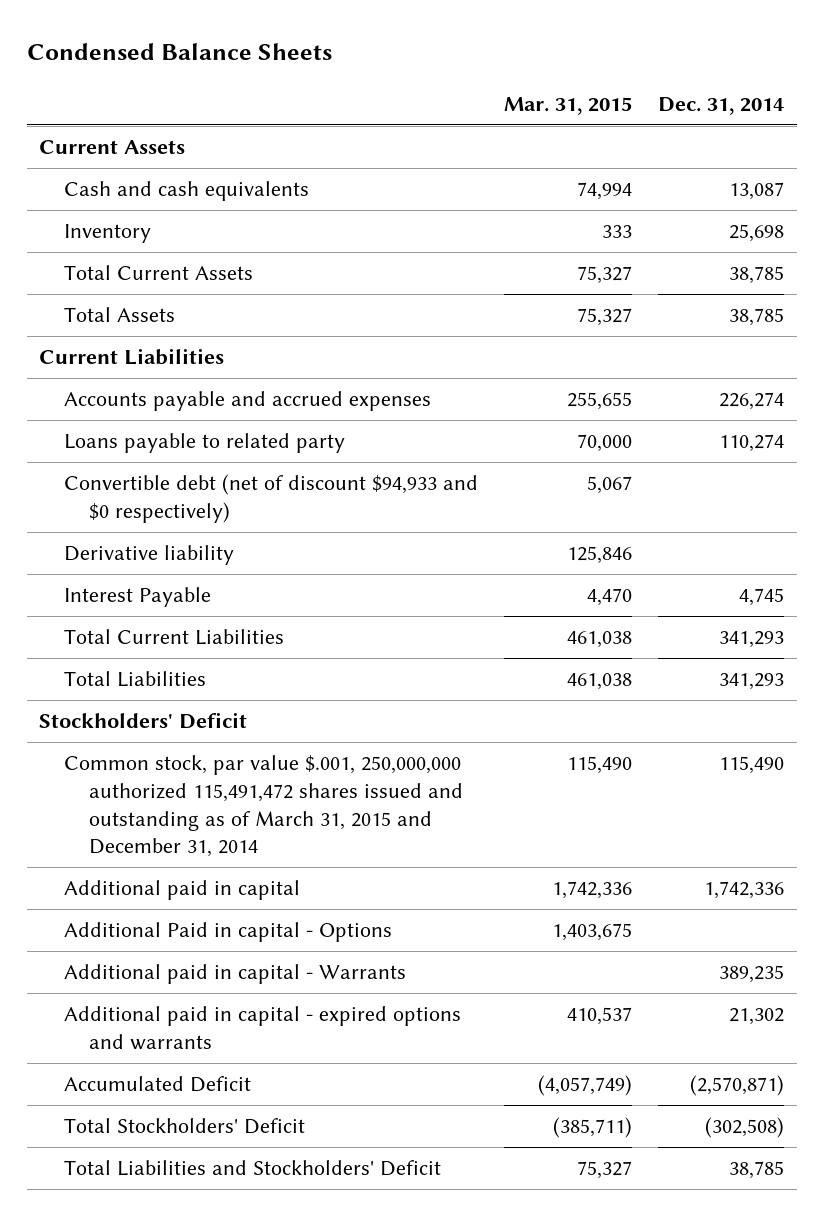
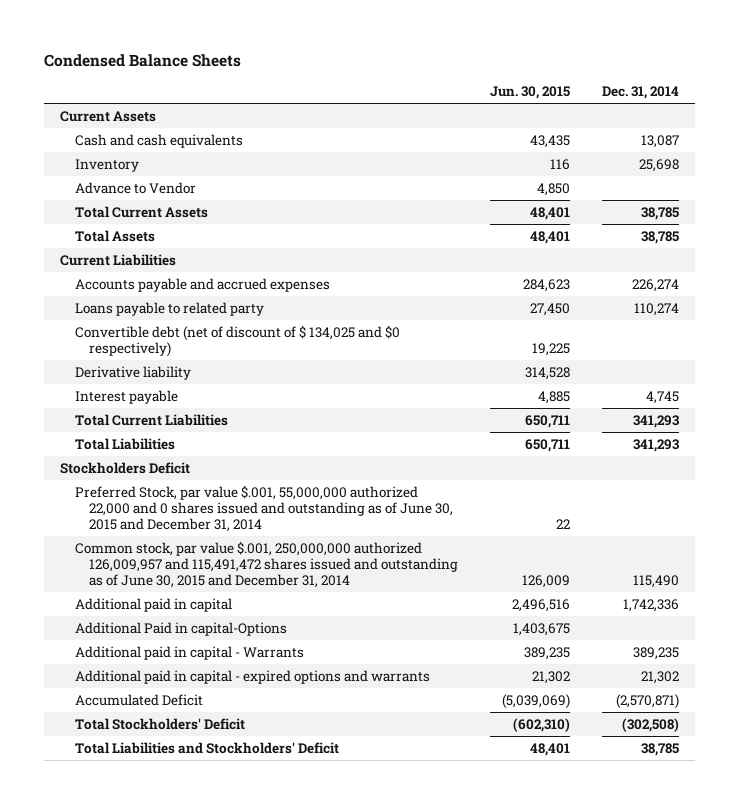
- | Mar. 31, 2015 | Dec. 31, 2014
+ | Jun. 30, 2015 | Dec. 31, 2014
+ Advance to Vendor | 4,850 |
- Convertible debt (net of discount $94,933 and $0 respectively) | 5,067 |
+ Convertible debt (net of discount of $ 134,025 and $0 respectively) | 19,225 |
- Interest Payable | 4,470 | 4,745
+ Interest payable | 4,885 | 4,745
- Stockholders' Deficit
- Common stock, par value $.001, 250,000,000 authorized 115,491,472 shares issued and outstanding as of March 31, 2015 and December 31, 2014 | 115,490 | 115,490
+ Stockholders Deficit
+ Preferred Stock, par value $.001, 55,000,000 authorized 22,000 and 0 shares issued and outstanding as of June 30, 2015 and December 31, 2014 | 22 |
+ Common stock, par value $.001, 250,000,000 authorized 126,009,957 and 115,491,472 shares issued and outstanding as of June 30, 2015 and December 31, 2014 | 126,009 | 115,490
- Additional Paid in capital - Options | 1,403,675 |
+ Additional Paid in capital-Options | 1,403,675 |

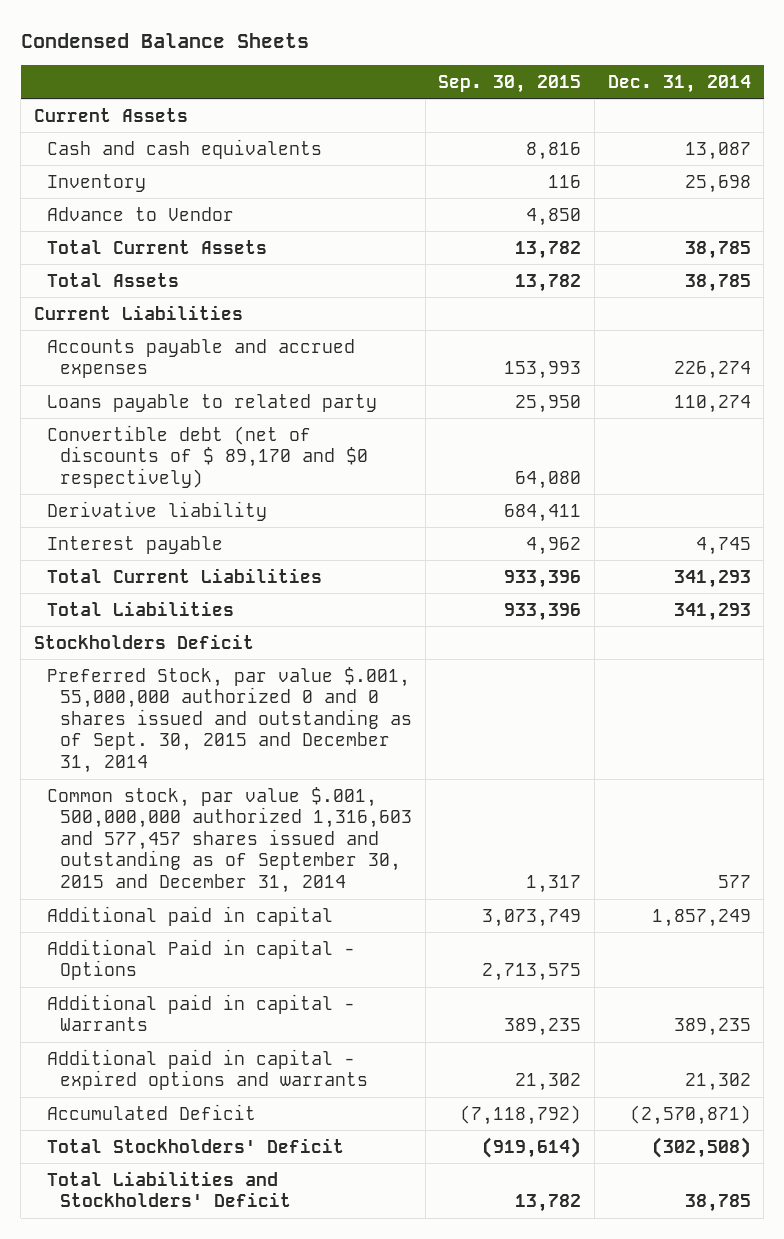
- | Jun. 30, 2015 | Dec. 31, 2014
+ | Sep. 30, 2015 | Dec. 31, 2014
- Convertible debt (net of discount of $ 134,025 and $0 respectively) | 19,225 |
+ Convertible debt (net of discounts of $ 89,170 and $0 respectively) | 64,080 |
- Preferred Stock, par value $.001, 55,000,000 authorized 22,000 and 0 shares issued and outstanding as of June 30, 2015 and December 31, 2014 | 22 |
- Common stock, par value $.001, 250,000,000 authorized 126,009,957 and 115,491,472 shares issued and outstanding as of June 30, 2015 and December 31, 2014 | 126,009 | 115,490
- Additional paid in capital | 2,496,516 | 1,742,336
- Additional Paid in capital-Options | 1,403,675 |
+ Preferred Stock, par value $.001, 55,000,000 authorized 0 and 0 shares issued and outstanding as of Sept. 30, 2015 and December 31, 2014
+ Common stock, par value $.001, 500,000,000 authorized 1,316,603 and 577,457 shares issued and outstanding as of September 30, 2015 and December 31, 2014 | 1,317 | 577
+ Additional paid in capital | 3,073,749 | 1,857,249
+ Additional Paid in capital - Options | 2,713,575 |

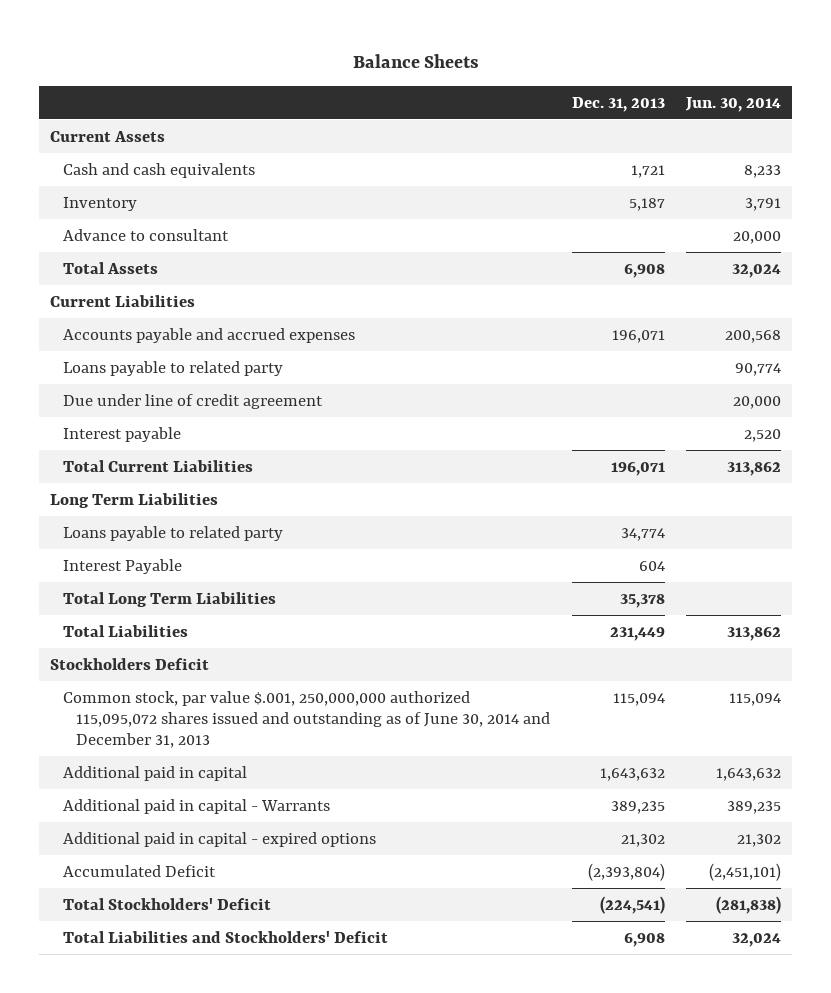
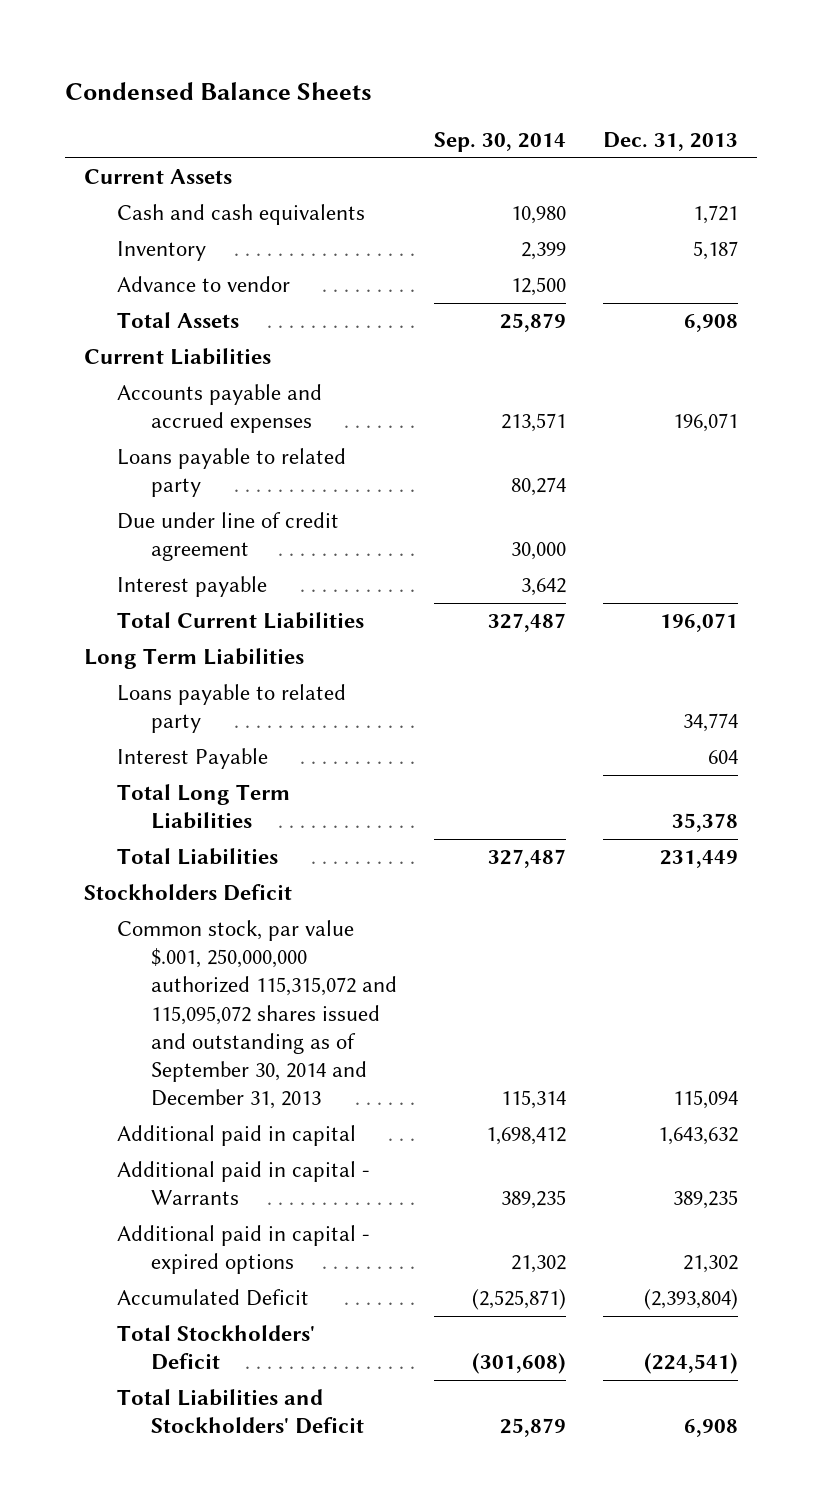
- Balance Sheets
+ Condensed Balance Sheets
- | Dec. 31, 2013 | Jun. 30, 2014
+ | Sep. 30, 2014 | Dec. 31, 2013
- Advance to consultant | | 20,000
+ Advance to vendor | 12,500 |
- Common stock, par value $.001, 250,000,000 authorized 115,095,072 shares issued and outstanding as of June 30, 2014 and December 31, 2013 | 115,094 | 115,094
+ Common stock, par value $.001, 250,000,000 authorized 115,315,072 and 115,095,072 shares issued and outstanding as of September 30, 2014 and December 31, 2013 | 115,314 | 115,094

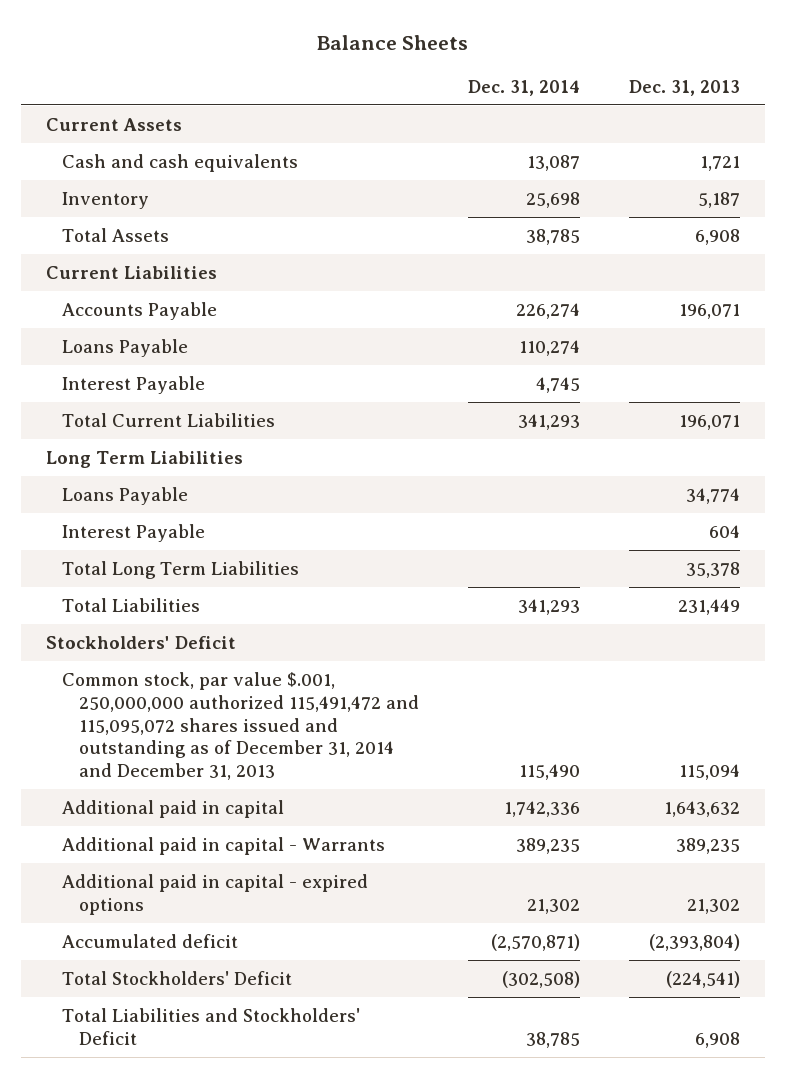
- Condensed Balance Sheets
+ Balance Sheets
- | Sep. 30, 2014 | Dec. 31, 2013
+ | Dec. 31, 2014 | Dec. 31, 2013
- Advance to vendor | 12,500 |
- Accounts payable and accrued expenses | 213,571 | 196,071
- Loans payable to related party | 80,274 |
- Due under line of credit agreement | 30,000 |
- Interest payable | 3,642 |
+ Accounts Payable | 226,274 | 196,071
+ Loans Payable | 110,274 |
+ Interest Payable | 4,745 |
- Loans payable to related party | | 34,774
+ Loans Payable | | 34,774
- Stockholders Deficit
- Common stock, par value $.001, 250,000,000 authorized 115,315,072 and 115,095,072 shares issued and outstanding as of September 30, 2014 and December 31, 2013 | 115,314 | 115,094
+ Stockholders' Deficit
+ Common stock, par value $.001, 250,000,000 authorized 115,491,472 and 115,095,072 shares issued and outstanding as of December 31, 2014 and December 31, 2013 | 115,490 | 115,094
- Accumulated Deficit | (2,525,871) | (2,393,804)
+ Accumulated deficit | (2,570,871) | (2,393,804)

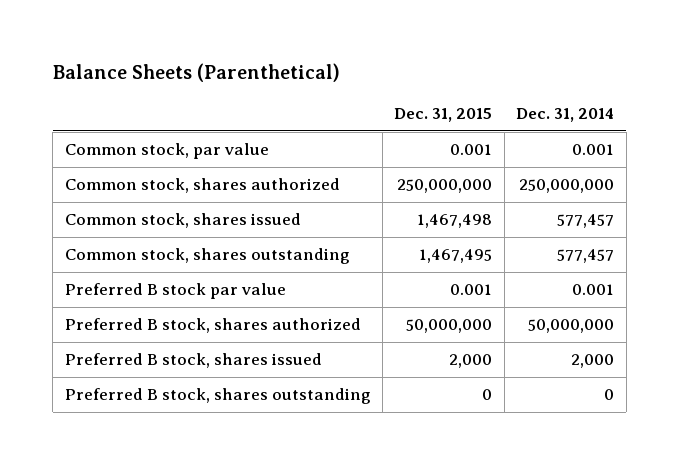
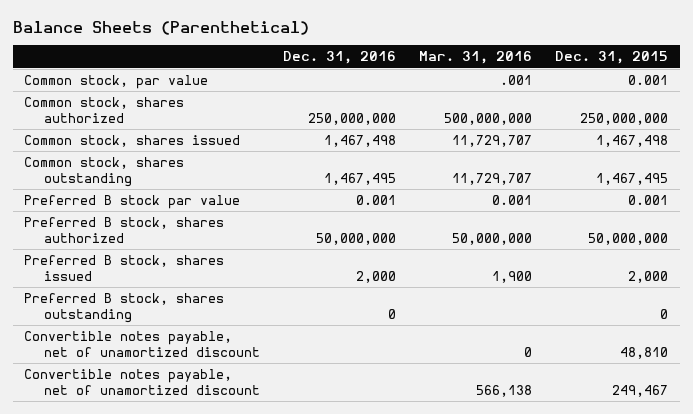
- | Dec. 31, 2015 | Dec. 31, 2014
+ | Dec. 31, 2016 | Mar. 31, 2016 | Dec. 31, 2015
+ Convertible notes payable, net of unamortized discount | | 0 | 48,810
+ Convertible notes payable, net of unamortized discount | | 566,138 | 249,467

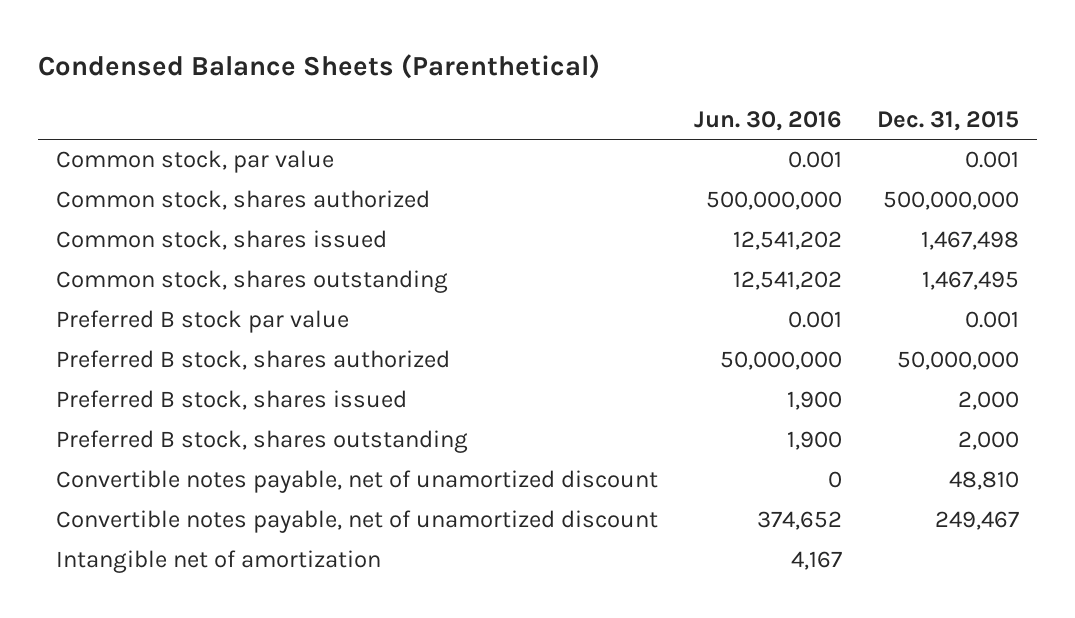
- Balance Sheets (Parenthetical)
+ Condensed Balance Sheets (Parenthetical)
- | Dec. 31, 2016 | Mar. 31, 2016 | Dec. 31, 2015
+ | Jun. 30, 2016 | Dec. 31, 2015
- Common stock, shares authorized | 250,000,000 | 500,000,000 | 250,000,000
+ Common stock, shares authorized | 500,000,000 | 500,000,000
- Preferred B stock, shares outstanding | 0 | | 0
+ Preferred B stock, shares outstanding | 1,900 | 2,000
+ Intangible net of amortization | 4,167 |

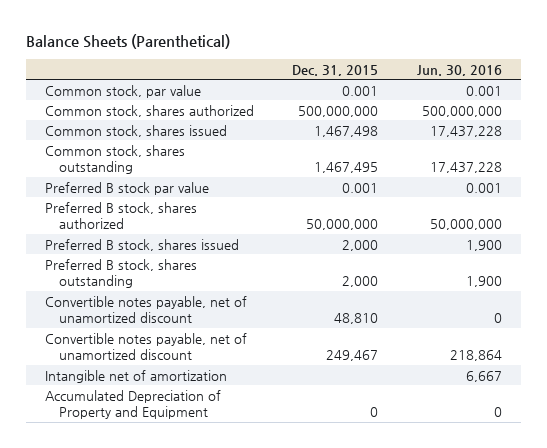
- Condensed Balance Sheets (Parenthetical)
+ Balance Sheets (Parenthetical)
- | Jun. 30, 2016 | Dec. 31, 2015
+ | Dec. 31, 2015 | Jun. 30, 2016
- Common stock, shares issued | 12,541,202 | 1,467,498
- Common stock, shares outstanding | 12,541,202 | 1,467,495
+ Common stock, shares issued | 1,467,498 | 17,437,228
+ Common stock, shares outstanding | 1,467,495 | 17,437,228
- Convertible notes payable, net of unamortized discount | 374,652 | 249,467
- Intangible net of amortization | 4,167 |
+ Convertible notes payable, net of unamortized discount | 249,467 | 218,864
+ Intangible net of amortization | | 6,667
+ Accumulated Depreciation of Property and Equipment | 0 | 0

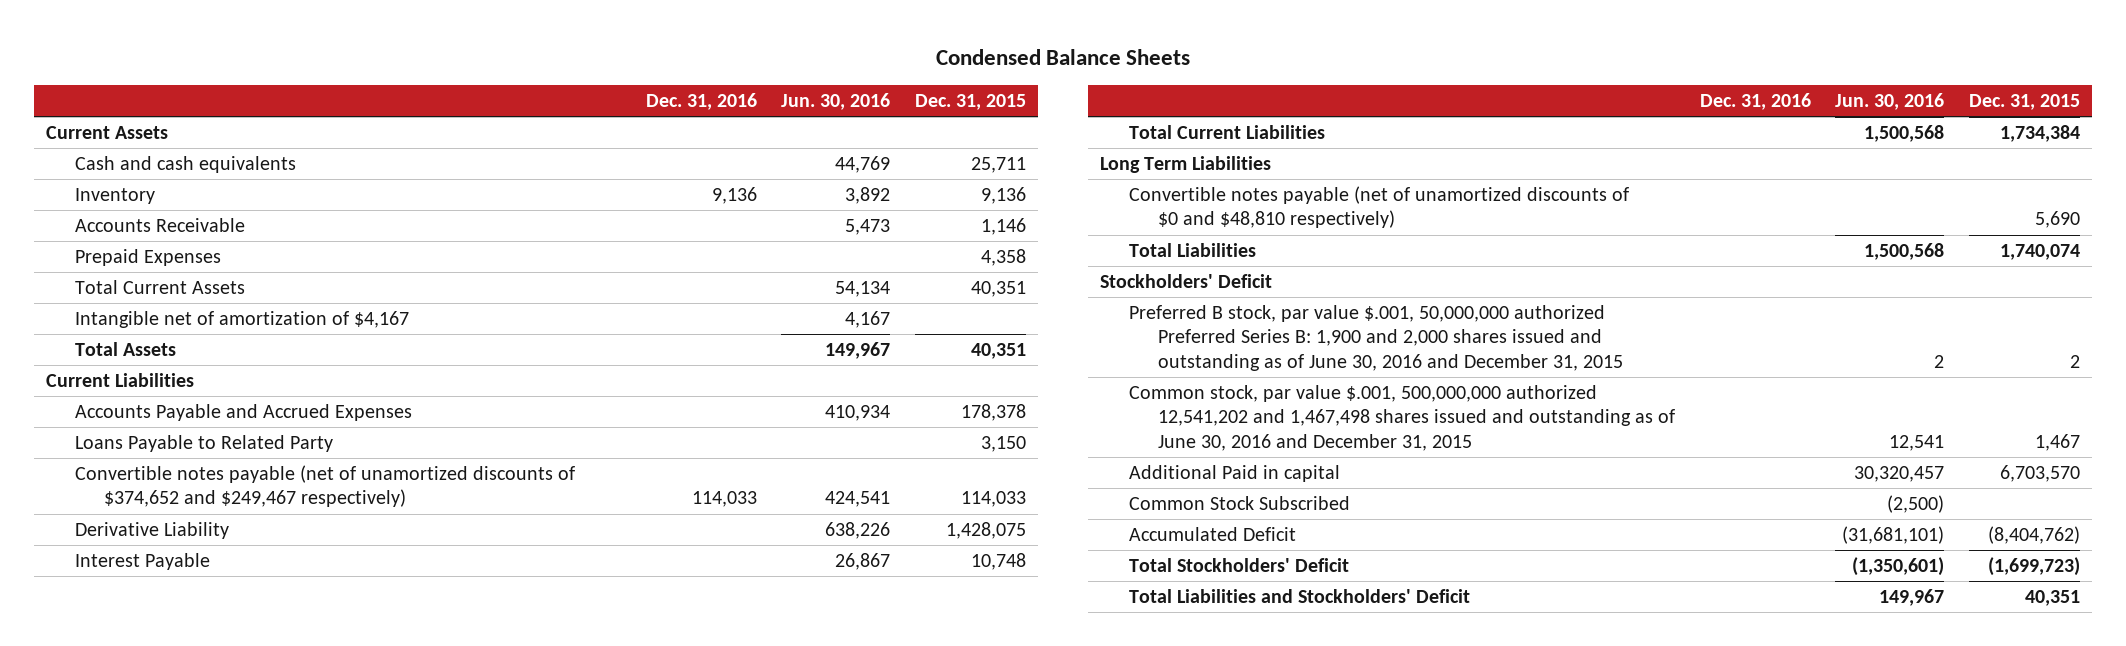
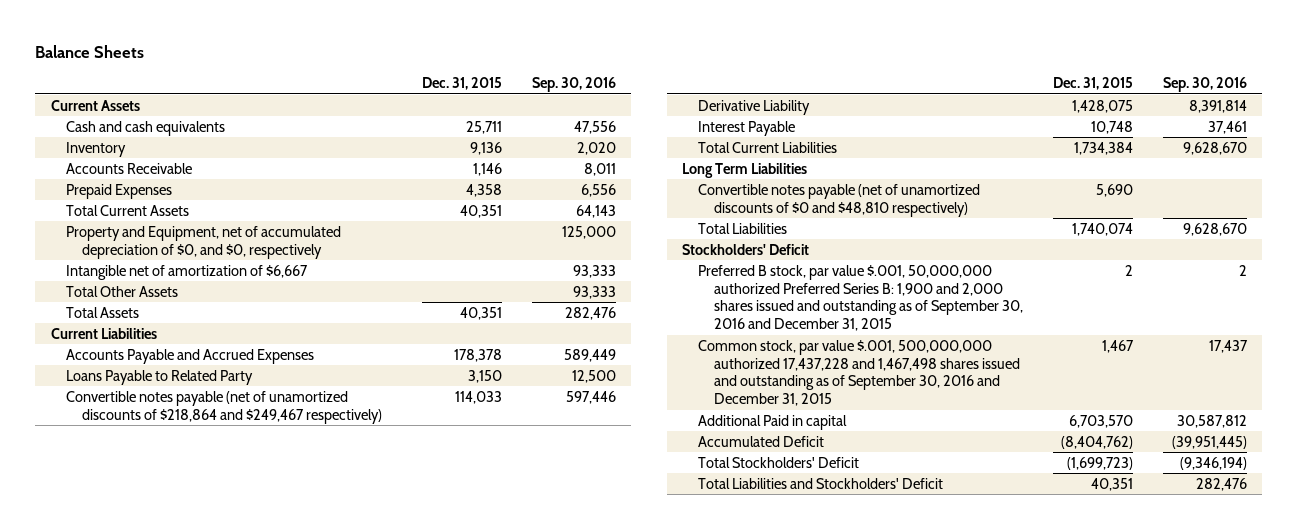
- Condensed Balance Sheets
+ Balance Sheets
- | Dec. 31, 2016 | Jun. 30, 2016 | Dec. 31, 2015
+ | Dec. 31, 2015 | Sep. 30, 2016
- Intangible net of amortization of $4,167 | | 4,167 |
+ Property and Equipment, net of accumulated depreciation of $0, and $0, respectively | | 125,000
+ Intangible net of amortization of $6,667 | | 93,333
+ Total Other Assets | | 93,333
- Convertible notes payable (net of unamortized discounts of $374,652 and $249,467 respectively) | 114,033 | 424,541 | 114,033
+ Convertible notes payable (net of unamortized discounts of $218,864 and $249,467 respectively) | 114,033 | 597,446
- Preferred B stock, par value $.001, 50,000,000 authorized Preferred Series B: 1,900 and 2,000 shares issued and outstanding as of June 30, 2016 and December 31, 2015 | | 2 | 2
- Common stock, par value $.001, 500,000,000 authorized 12,541,202 and 1,467,498 shares issued and outstanding as of June 30, 2016 and December 31, 2015 | | 12,541 | 1,467
+ Preferred B stock, par value $.001, 50,000,000 authorized Preferred Series B: 1,900 and 2,000 shares issued and outstanding as of September 30, 2016 and December 31, 2015 | 2 | 2
+ Common stock, par value $.001, 500,000,000 authorized 17,437,228 and 1,467,498 shares issued and outstanding as of September 30, 2016 and December 31, 2015 | 1,467 | 17,437
- Common Stock Subscribed | | (2,500) |

